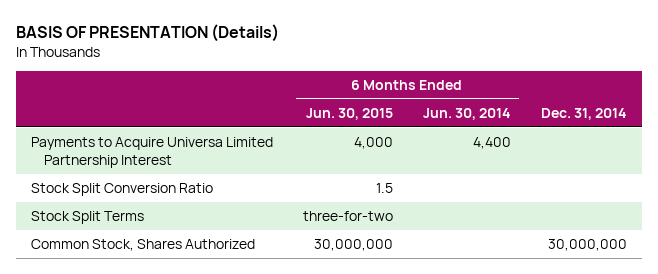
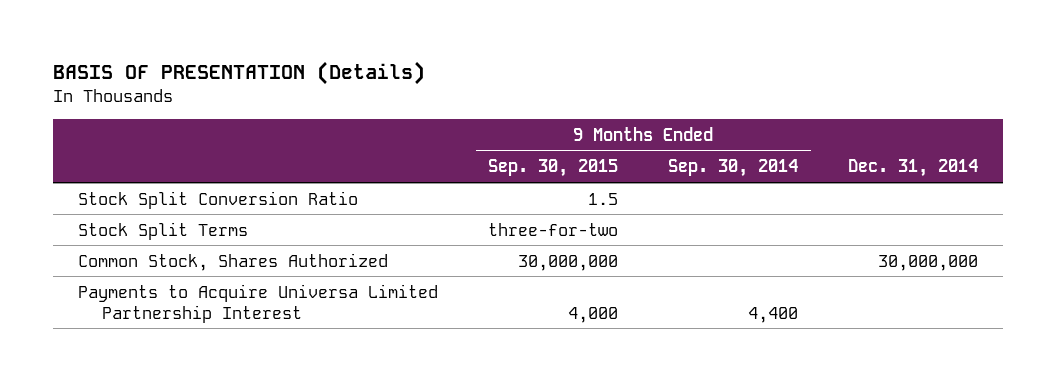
- | 6 Months Ended Jun. 30, 2015 | 6 Months Ended Jun. 30, 2014 | Dec. 31, 2014
+ | 9 Months Ended Sep. 30, 2015 | 9 Months Ended Sep. 30, 2014 | Dec. 31, 2014
moved down: Payments to Acquire Universa Limited Partnership Interest | 4,000 | 4,400 |

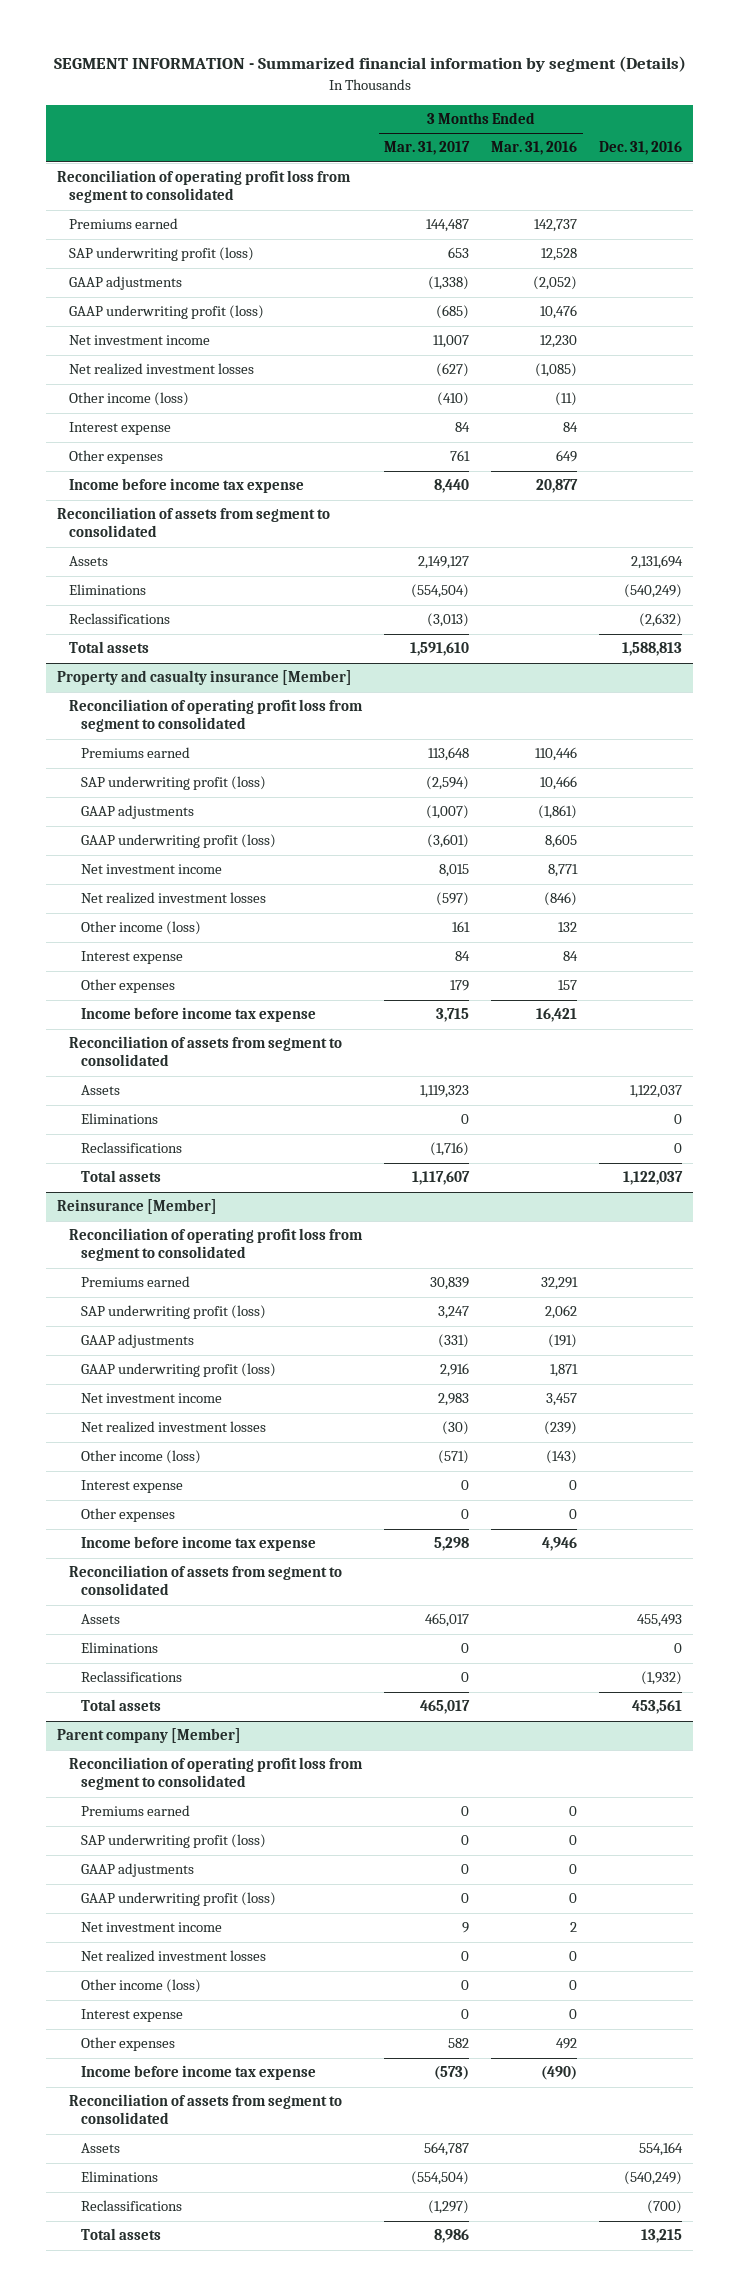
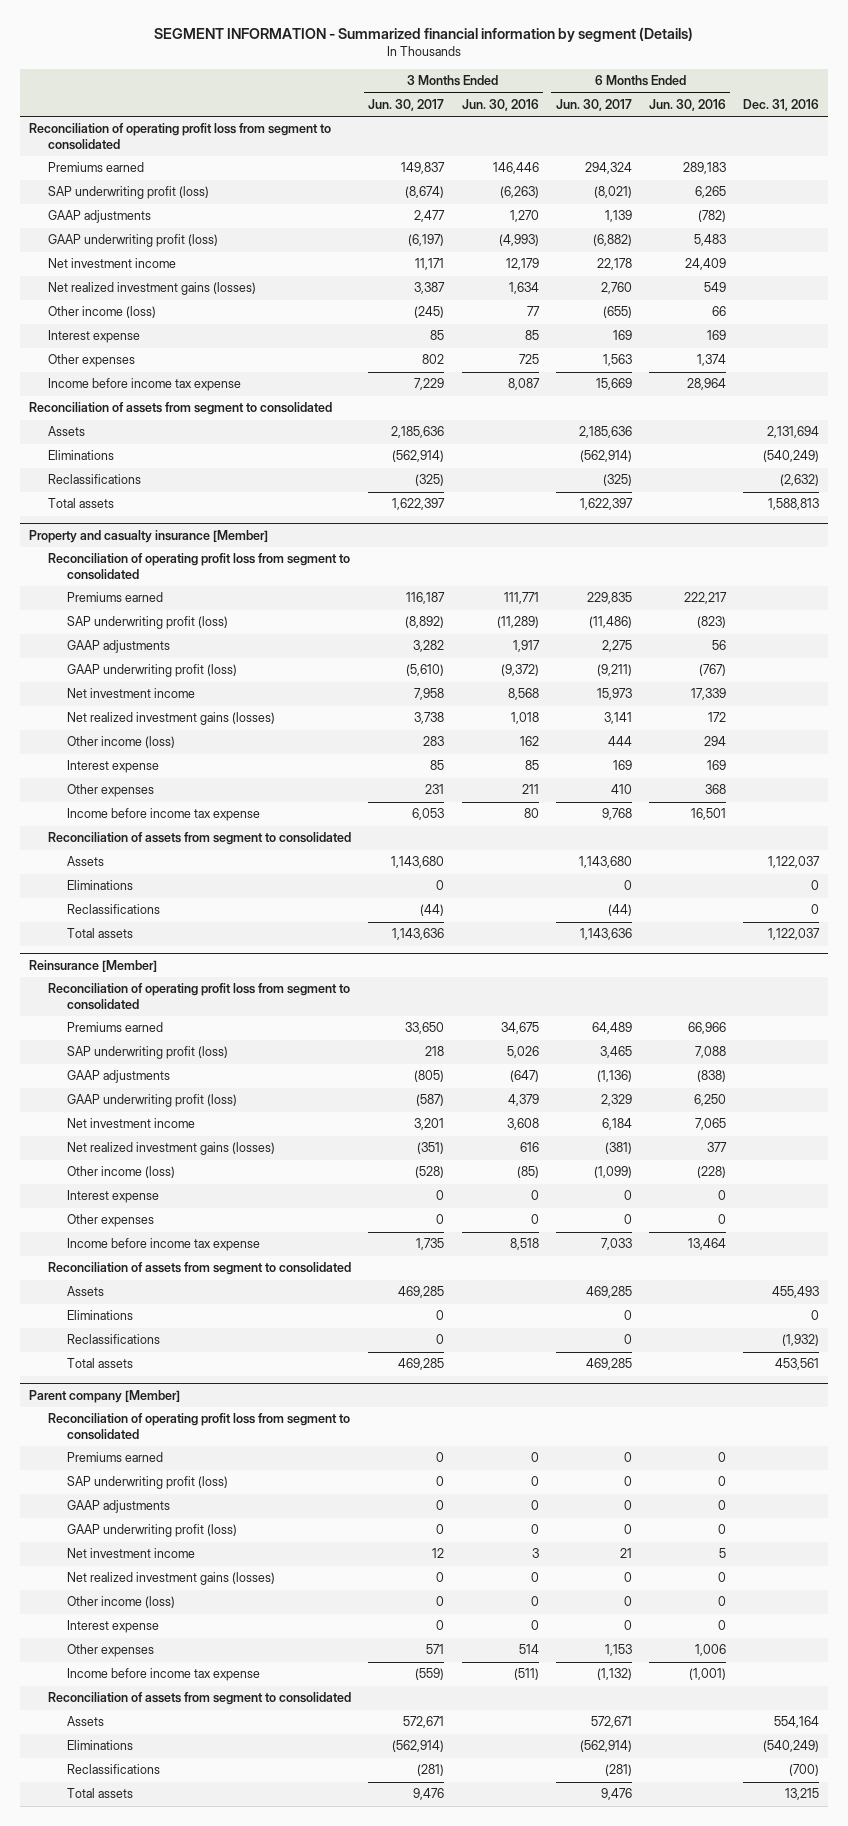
- | 3 Months Ended Mar. 31, 2017 | 3 Months Ended Mar. 31, 2016 | Dec. 31, 2016
+ | 3 Months Ended Jun. 30, 2017 | 3 Months Ended Jun. 30, 2016 | 6 Months Ended Jun. 30, 2017 | 6 Months Ended Jun. 30, 2016 | Dec. 31, 2016
- Net realized investment losses | (627) | (1,085) |
+ Net realized investment gains (losses) | 3,387 | 1,634 | 2,760 | 549 |
@ Property and casualty insurance [Member]
- Net realized investment losses | (597) | (846) |
+ Net realized investment gains (losses) | 3,738 | 1,018 | 3,141 | 172 |
@ Reinsurance [Member]
- Net realized investment losses | (30) | (239) |
+ Net realized investment gains (losses) | (351) | 616 | (381) | 377 |
@ Parent company [Member]
- Net realized investment losses | 0 | 0 |
+ Net realized investment gains (losses) | 0 | 0 | 0 | 0 |

